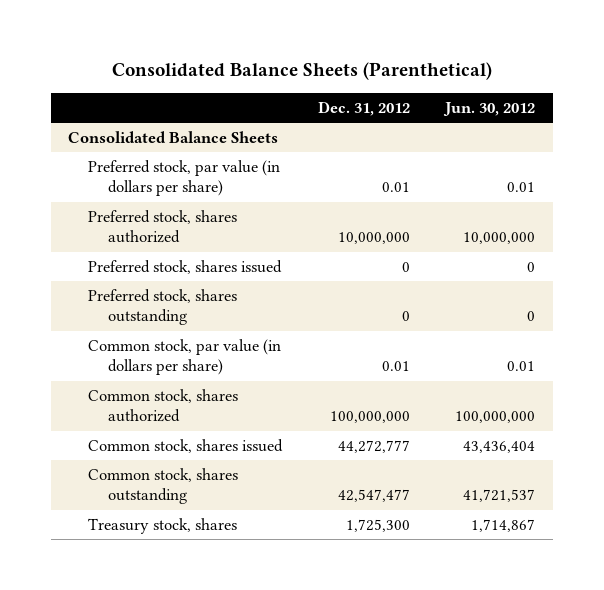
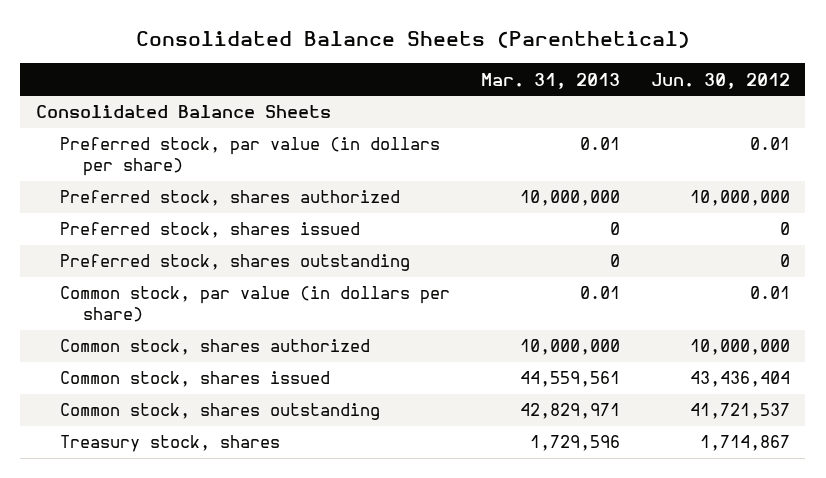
- | Dec. 31, 2012 | Jun. 30, 2012
+ | Mar. 31, 2013 | Jun. 30, 2012
- Common stock, shares authorized | 100,000,000 | 100,000,000
+ Common stock, shares authorized | 10,000,000 | 10,000,000

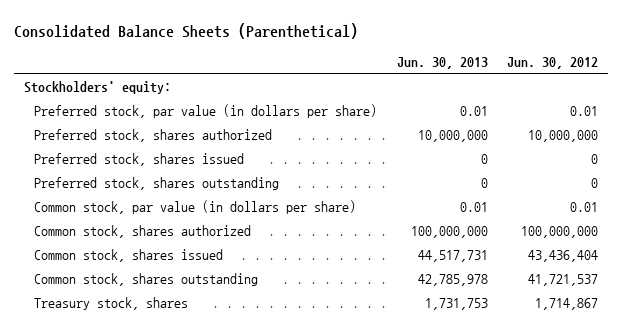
- | Mar. 31, 2013 | Jun. 30, 2012
+ | Jun. 30, 2013 | Jun. 30, 2012
- Consolidated Balance Sheets
+ Stockholders' equity:
- Common stock, shares authorized | 10,000,000 | 10,000,000
+ Common stock, shares authorized | 100,000,000 | 100,000,000

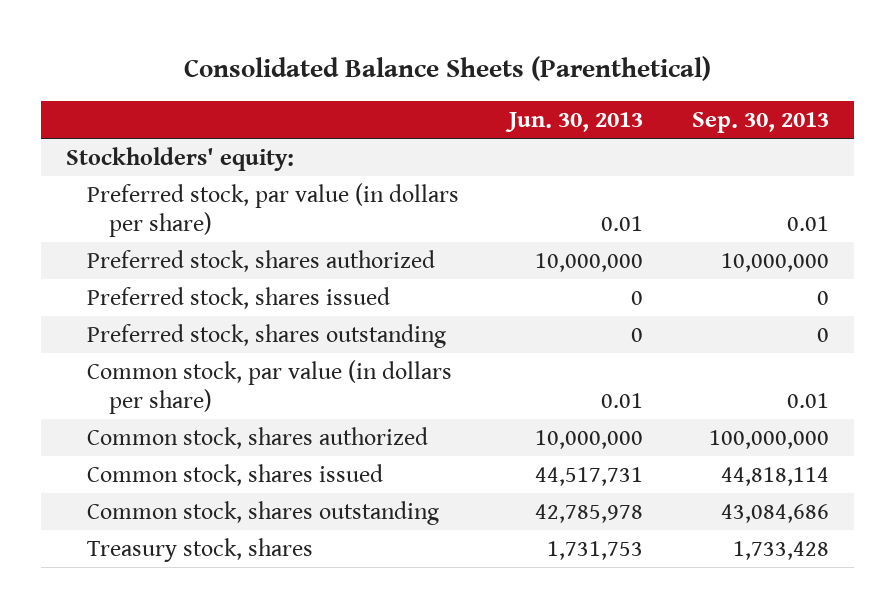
- | Jun. 30, 2013 | Jun. 30, 2012
+ | Jun. 30, 2013 | Sep. 30, 2013
- Common stock, shares authorized | 100,000,000 | 100,000,000
+ Common stock, shares authorized | 10,000,000 | 100,000,000

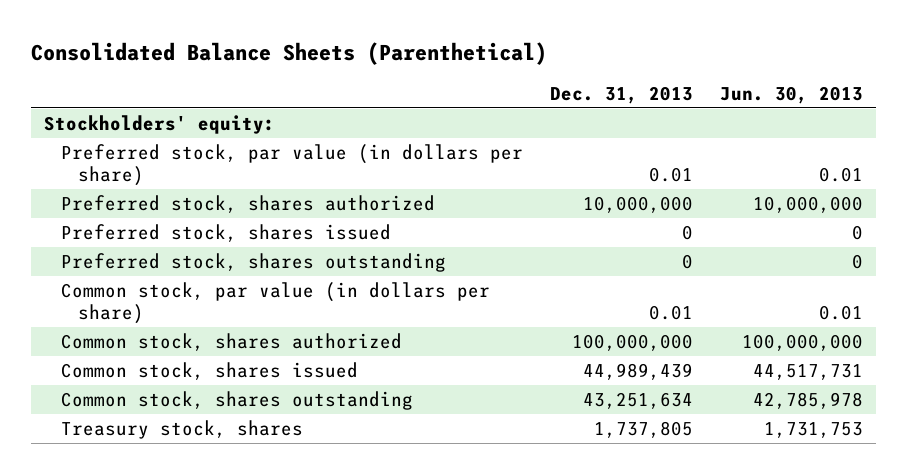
- | Jun. 30, 2013 | Sep. 30, 2013
+ | Dec. 31, 2013 | Jun. 30, 2013
- Common stock, shares authorized | 10,000,000 | 100,000,000
+ Common stock, shares authorized | 100,000,000 | 100,000,000

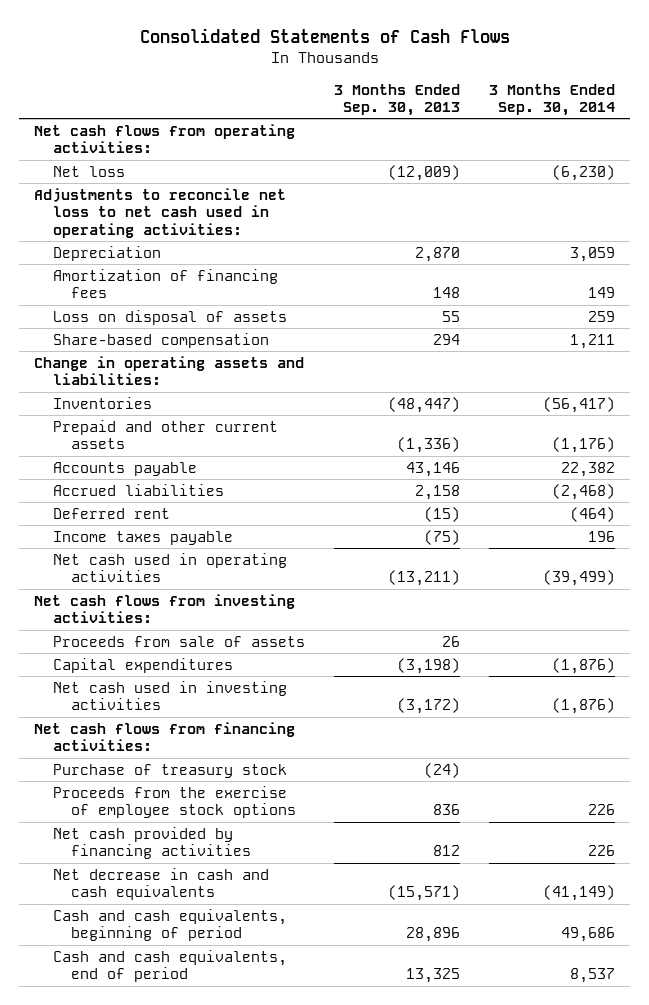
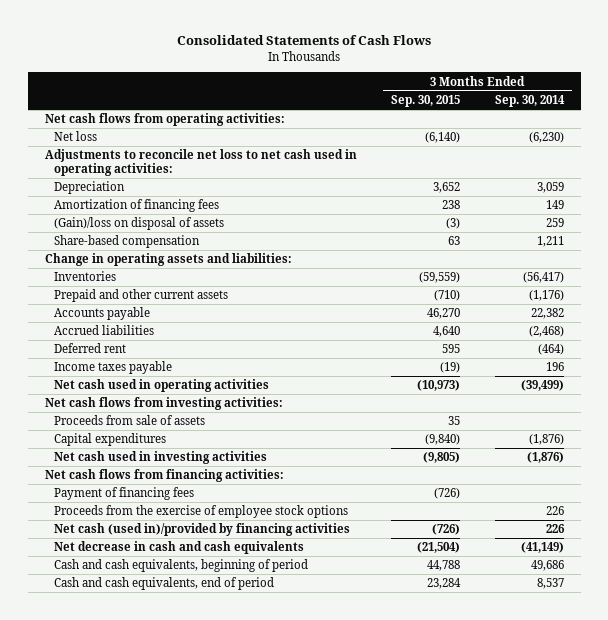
- | 3 Months Ended Sep. 30, 2013 | 3 Months Ended Sep. 30, 2014
+ | 3 Months Ended Sep. 30, 2015 | 3 Months Ended Sep. 30, 2014
- Loss on disposal of assets | 55 | 259
+ (Gain)/loss on disposal of assets | (3) | 259
- Purchase of treasury stock | (24) |
+ Payment of financing fees | (726) |
- Net cash provided by financing activities | 812 | 226
+ Net cash (used in)/provided by financing activities | (726) | 226

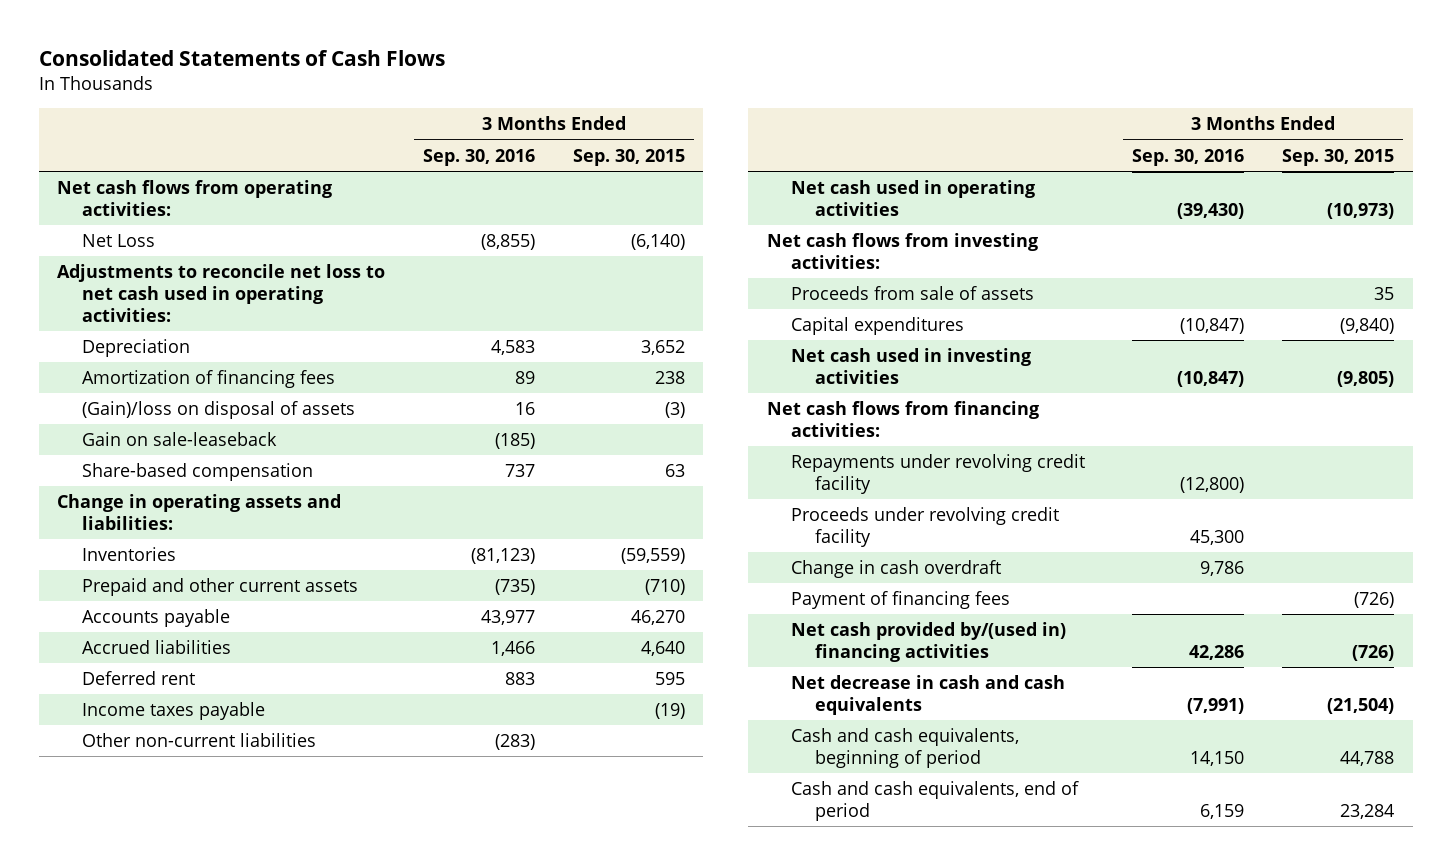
- | 3 Months Ended Sep. 30, 2015 | 3 Months Ended Sep. 30, 2014
+ | 3 Months Ended Sep. 30, 2016 | 3 Months Ended Sep. 30, 2015
- Net loss | (6,140) | (6,230)
+ Net Loss | (8,855) | (6,140)
+ Gain on sale-leaseback | (185) |
+ Other non-current liabilities | (283) |
+ Repayments under revolving credit facility | (12,800) |
+ Proceeds under revolving credit facility | 45,300 |
+ Change in cash overdraft | 9,786 |
- Proceeds from the exercise of employee stock options | | 226
- Net cash (used in)/provided by financing activities | (726) | 226
+ Net cash provided by/(used in) financing activities | 42,286 | (726)

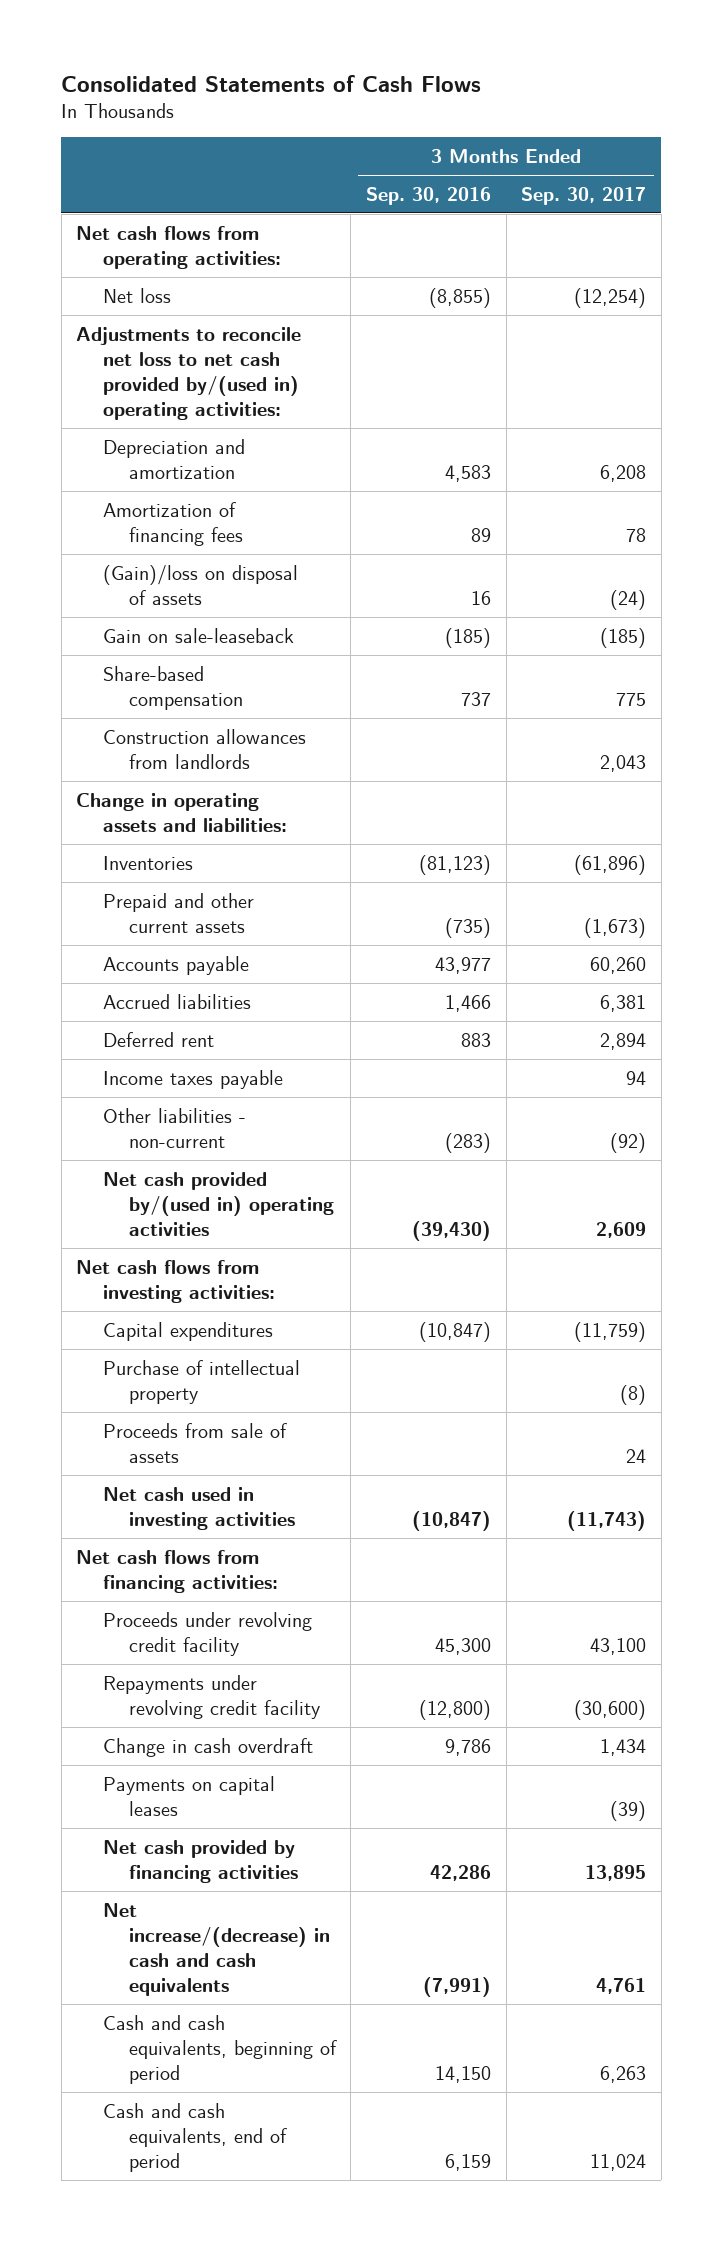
- | 3 Months Ended Sep. 30, 2016 | 3 Months Ended Sep. 30, 2015
+ | 3 Months Ended Sep. 30, 2016 | 3 Months Ended Sep. 30, 2017
- Net Loss | (8,855) | (6,140)
- Adjustments to reconcile net loss to net cash used in operating activities:
- Depreciation | 4,583 | 3,652
+ Net loss | (8,855) | (12,254)
+ Adjustments to reconcile net loss to net cash provided by/(used in) operating activities:
+ Depreciation and amortization | 4,583 | 6,208
+ Construction allowances from landlords | | 2,043
- Other non-current liabilities | (283) |
- Net cash used in operating activities | (39,430) | (10,973)
+ Other liabilities - non-current | (283) | (92)
+ Net cash provided by/(used in) operating activities | (39,430) | 2,609
+ Purchase of intellectual property | | (8)
moved down: Proceeds from sale of assets | | 24
moved down: Repayments under revolving credit facility | (12,800) | (30,600)
- Payment of financing fees | | (726)
- Net cash provided by/(used in) financing activities | 42,286 | (726)
- Net decrease in cash and cash equivalents | (7,991) | (21,504)
+ Payments on capital leases | | (39)
+ Net cash provided by financing activities | 42,286 | 13,895
+ Net increase/(decrease) in cash and cash equivalents | (7,991) | 4,761

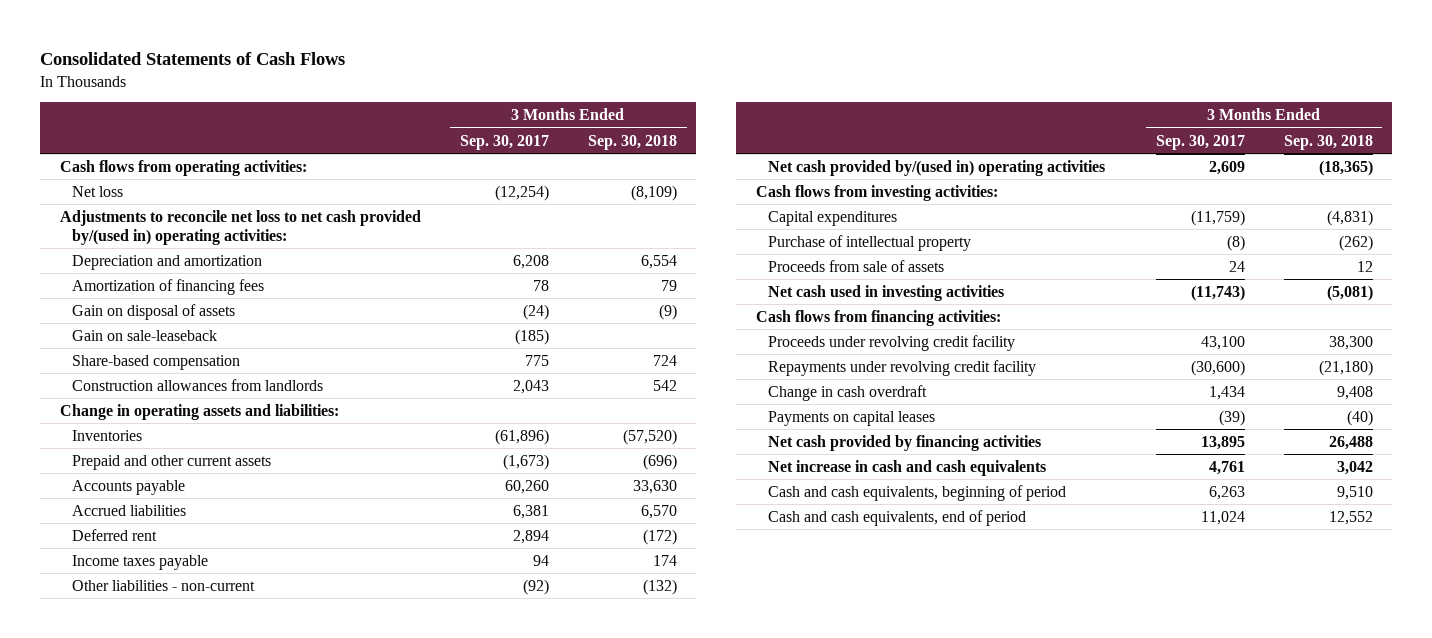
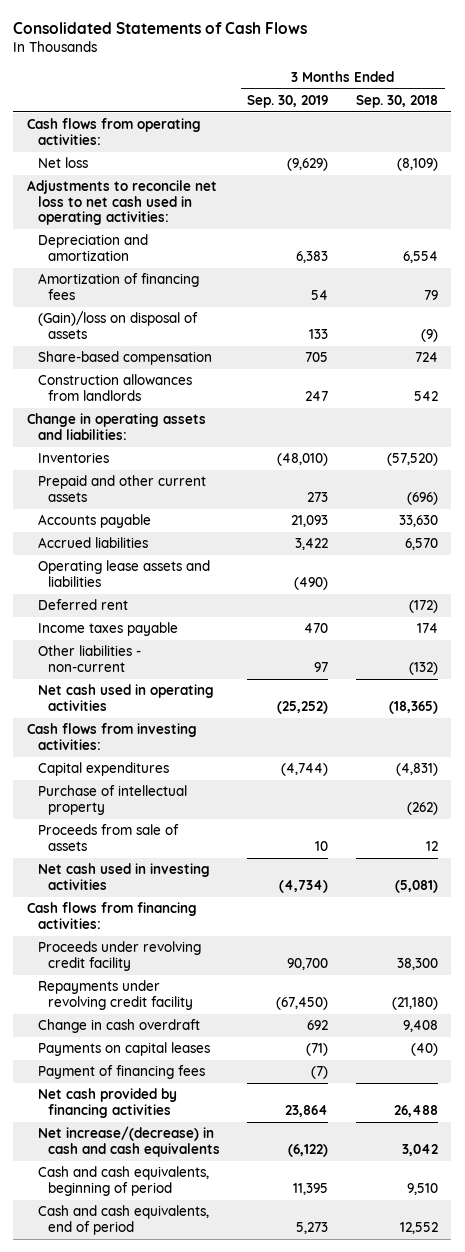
- | 3 Months Ended Sep. 30, 2017 | 3 Months Ended Sep. 30, 2018
+ | 3 Months Ended Sep. 30, 2019 | 3 Months Ended Sep. 30, 2018
- Adjustments to reconcile net loss to net cash provided by/(used in) operating activities:
+ Adjustments to reconcile net loss to net cash used in operating activities:
- Gain on disposal of assets | (24) | (9)
- Gain on sale-leaseback | (185) |
+ (Gain)/loss on disposal of assets | 133 | (9)
+ Operating lease assets and liabilities | (490) |
- Net cash provided by/(used in) operating activities | 2,609 | (18,365)
+ Net cash used in operating activities | (25,252) | (18,365)
+ Payment of financing fees | (7) |
- Net increase in cash and cash equivalents | 4,761 | 3,042
+ Net increase/(decrease) in cash and cash equivalents | (6,122) | 3,042

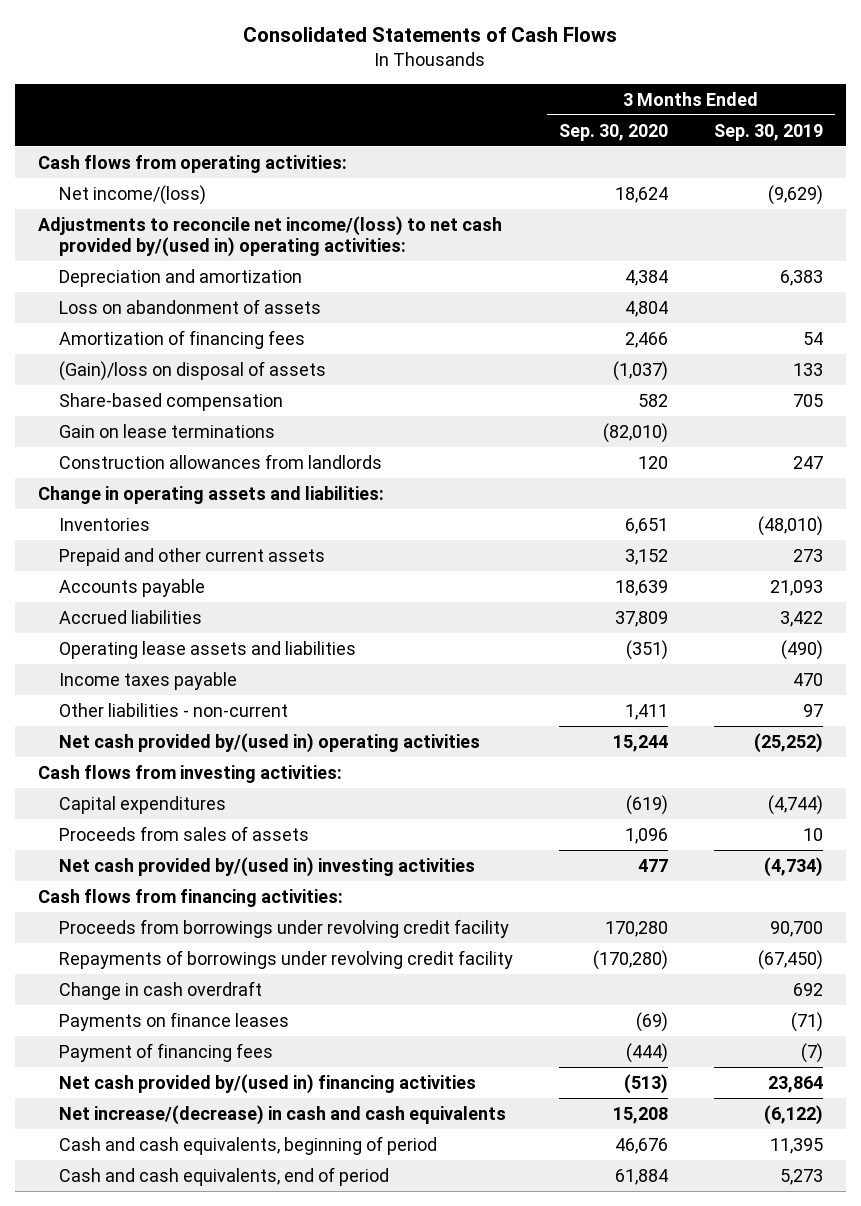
- | 3 Months Ended Sep. 30, 2019 | 3 Months Ended Sep. 30, 2018
+ | 3 Months Ended Sep. 30, 2020 | 3 Months Ended Sep. 30, 2019
- Net loss | (9,629) | (8,109)
- Adjustments to reconcile net loss to net cash used in operating activities:
+ Net income/(loss) | 18,624 | (9,629)
+ Adjustments to reconcile net income/(loss) to net cash provided by/(used in) operating activities:
+ Loss on abandonment of assets | 4,804 |
+ Gain on lease terminations | (82,010) |
- Deferred rent | | (172)
- Net cash used in operating activities | (25,252) | (18,365)
+ Net cash provided by/(used in) operating activities | 15,244 | (25,252)
- Purchase of intellectual property | | (262)
- Proceeds from sale of assets | 10 | 12
- Net cash used in investing activities | (4,734) | (5,081)
+ Proceeds from sales of assets | 1,096 | 10
+ Net cash provided by/(used in) investing activities | 477 | (4,734)
- Proceeds under revolving credit facility | 90,700 | 38,300
- Repayments under revolving credit facility | (67,450) | (21,180)
+ Proceeds from borrowings under revolving credit facility | 170,280 | 90,700
+ Repayments of borrowings under revolving credit facility | (170,280) | (67,450)
- Payments on capital leases | (71) | (40)
+ Payments on finance leases | (69) | (71)
- Net cash provided by financing activities | 23,864 | 26,488
+ Net cash provided by/(used in) financing activities | (513) | 23,864

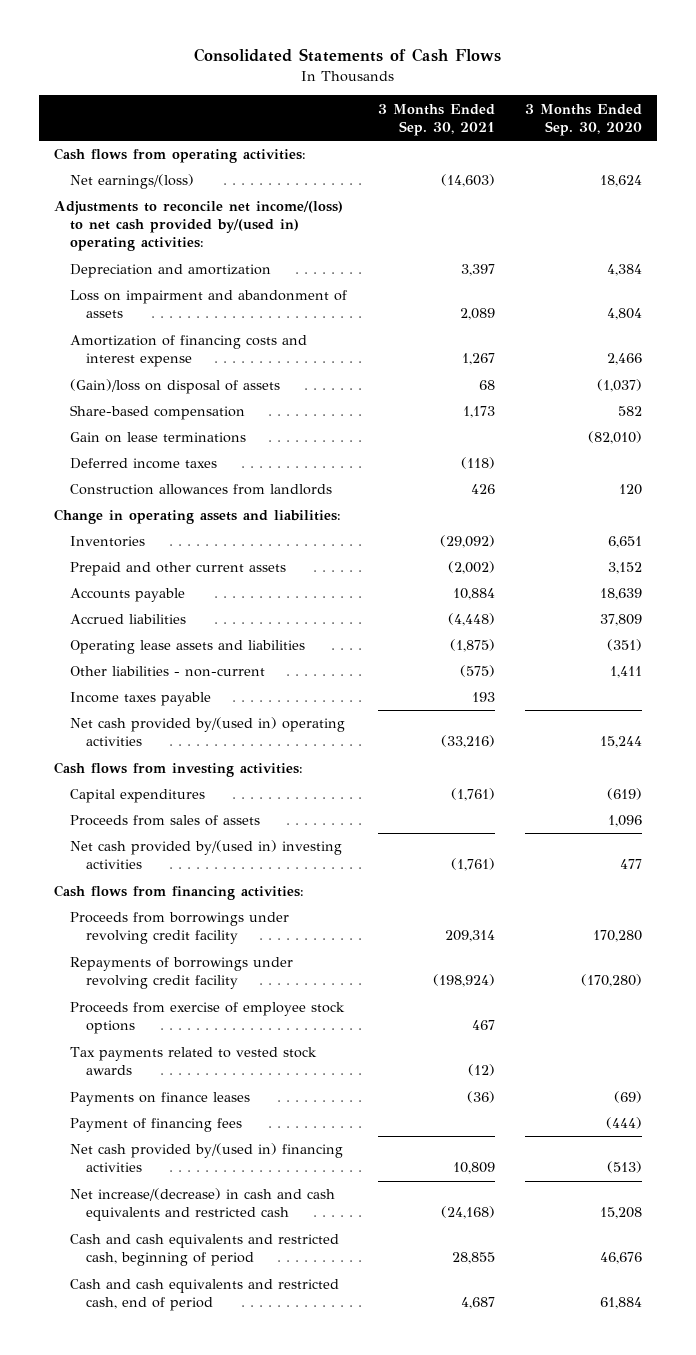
- | 3 Months Ended Sep. 30, 2020 | 3 Months Ended Sep. 30, 2019
+ | 3 Months Ended Sep. 30, 2021 | 3 Months Ended Sep. 30, 2020
- Net income/(loss) | 18,624 | (9,629)
+ Net earnings/(loss) | (14,603) | 18,624
- Loss on abandonment of assets | 4,804 |
- Amortization of financing fees | 2,466 | 54
+ Loss on impairment and abandonment of assets | 2,089 | 4,804
+ Amortization of financing costs and interest expense | 1,267 | 2,466
+ Deferred income taxes | (118) |
moved down: Income taxes payable | 193 |
- Change in cash overdraft | | 692
+ Proceeds from exercise of employee stock options | 467 |
+ Tax payments related to vested stock awards | (12) |
- Net increase/(decrease) in cash and cash equivalents | 15,208 | (6,122)
- Cash and cash equivalents, beginning of period | 46,676 | 11,395
- Cash and cash equivalents, end of period | 61,884 | 5,273
+ Net increase/(decrease) in cash and cash equivalents and restricted cash | (24,168) | 15,208
+ Cash and cash equivalents and restricted cash, beginning of period | 28,855 | 46,676
+ Cash and cash equivalents and restricted cash, end of period | 4,687 | 61,884

